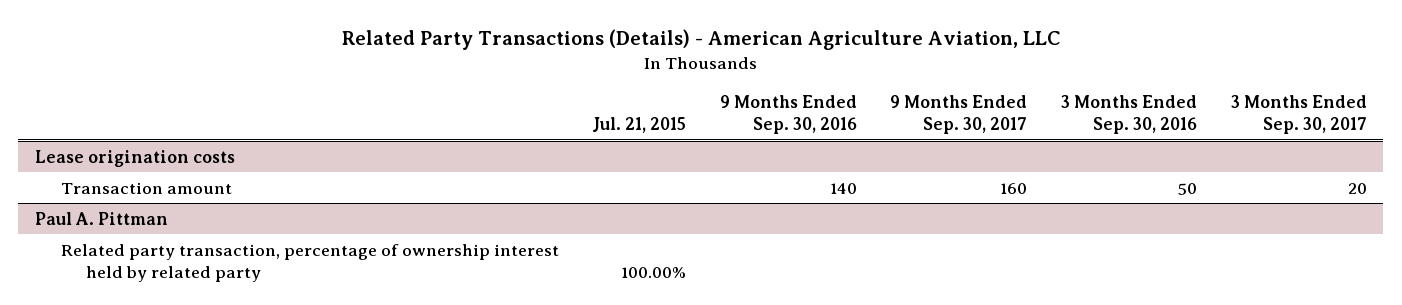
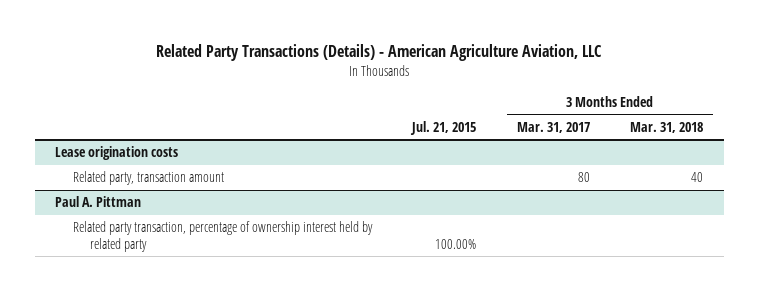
- | Jul. 21, 2015 | 9 Months Ended Sep. 30, 2016 | 9 Months Ended Sep. 30, 2017 | 3 Months Ended Sep. 30, 2016 | 3 Months Ended Sep. 30, 2017
+ | Jul. 21, 2015 | 3 Months Ended Mar. 31, 2017 | 3 Months Ended Mar. 31, 2018
@ Lease origination costs
- Transaction amount | | 140 | 160 | 50 | 20
+ Related party, transaction amount | | 80 | 40

